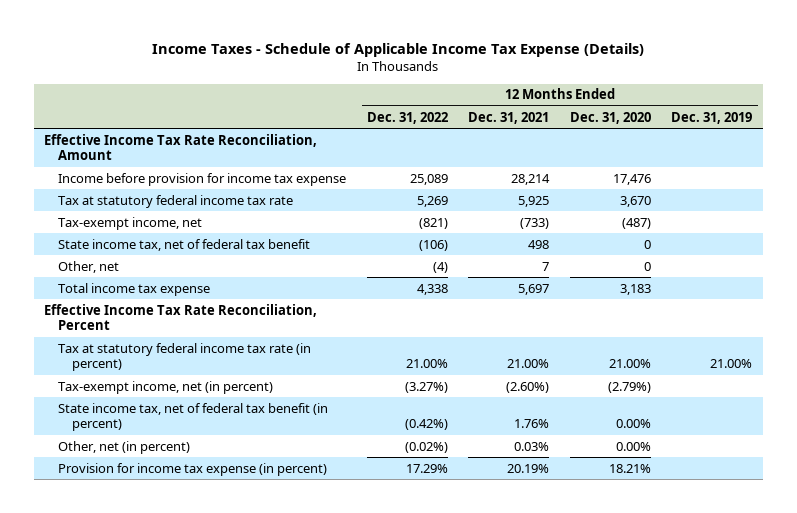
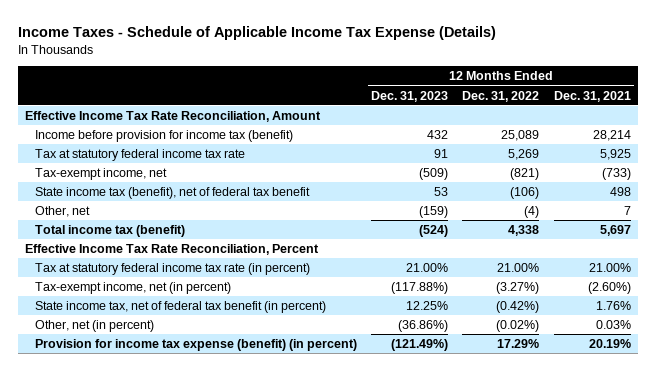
- | 12 Months Ended Dec. 31, 2022 | 12 Months Ended Dec. 31, 2021 | 12 Months Ended Dec. 31, 2020 | 12 Months Ended Dec. 31, 2019
+ | 12 Months Ended Dec. 31, 2023 | 12 Months Ended Dec. 31, 2022 | 12 Months Ended Dec. 31, 2021
- Income before provision for income tax expense | 25,089 | 28,214 | 17,476 |
+ Income before provision for income tax (benefit) | 432 | 25,089 | 28,214
- State income tax, net of federal tax benefit | (106) | 498 | 0 |
+ State income tax (benefit), net of federal tax benefit | 53 | (106) | 498
- Total income tax expense | 4,338 | 5,697 | 3,183 |
+ Total income tax (benefit) | (524) | 4,338 | 5,697
- Provision for income tax expense (in percent) | 17.29% | 20.19% | 18.21% |
+ Provision for income tax expense (benefit) (in percent) | (121.49%) | 17.29% | 20.19%

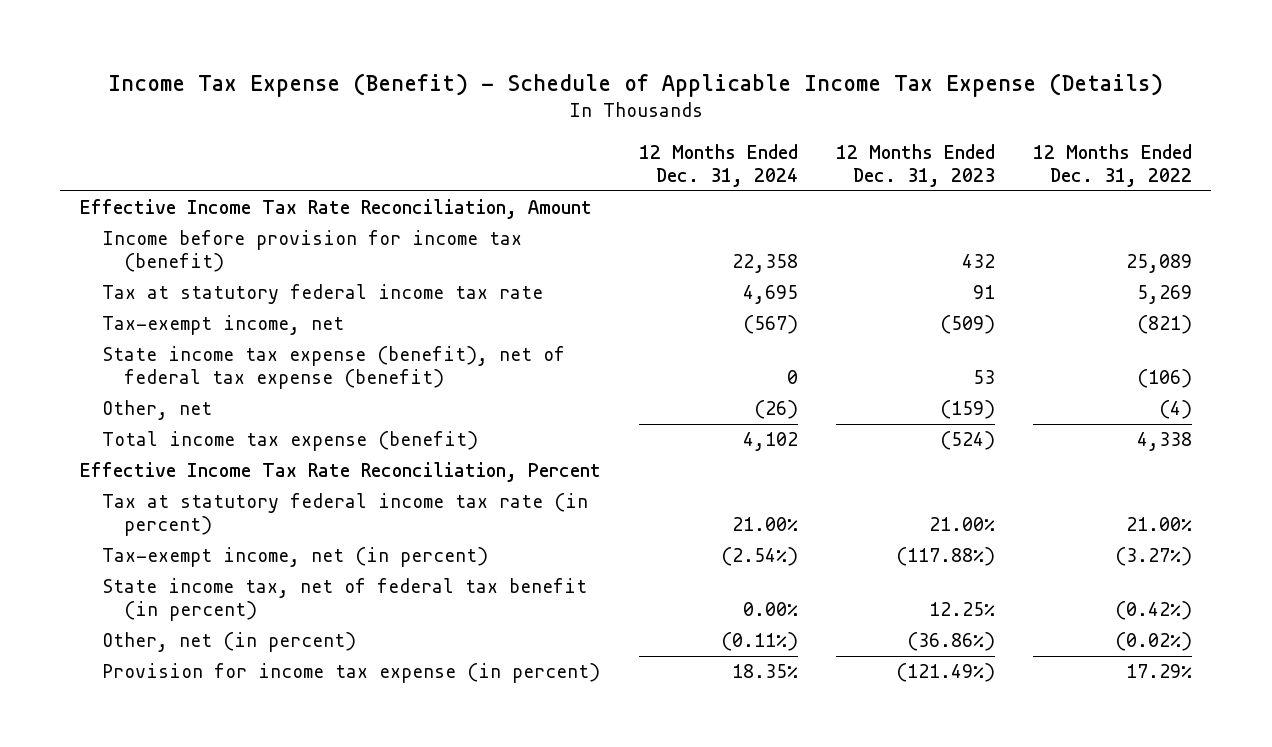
- Income Taxes - Schedule of Applicable Income Tax Expense (Details)
+ Income Tax Expense (Benefit) - Schedule of Applicable Income Tax Expense (Details)
- | 12 Months Ended Dec. 31, 2023 | 12 Months Ended Dec. 31, 2022 | 12 Months Ended Dec. 31, 2021
+ | 12 Months Ended Dec. 31, 2024 | 12 Months Ended Dec. 31, 2023 | 12 Months Ended Dec. 31, 2022
- State income tax (benefit), net of federal tax benefit | 53 | (106) | 498
+ State income tax expense (benefit), net of federal tax expense (benefit) | 0 | 53 | (106)
- Total income tax (benefit) | (524) | 4,338 | 5,697
+ Total income tax expense (benefit) | 4,102 | (524) | 4,338
- Provision for income tax expense (benefit) (in percent) | (121.49%) | 17.29% | 20.19%
+ Provision for income tax expense (in percent) | 18.35% | (121.49%) | 17.29%

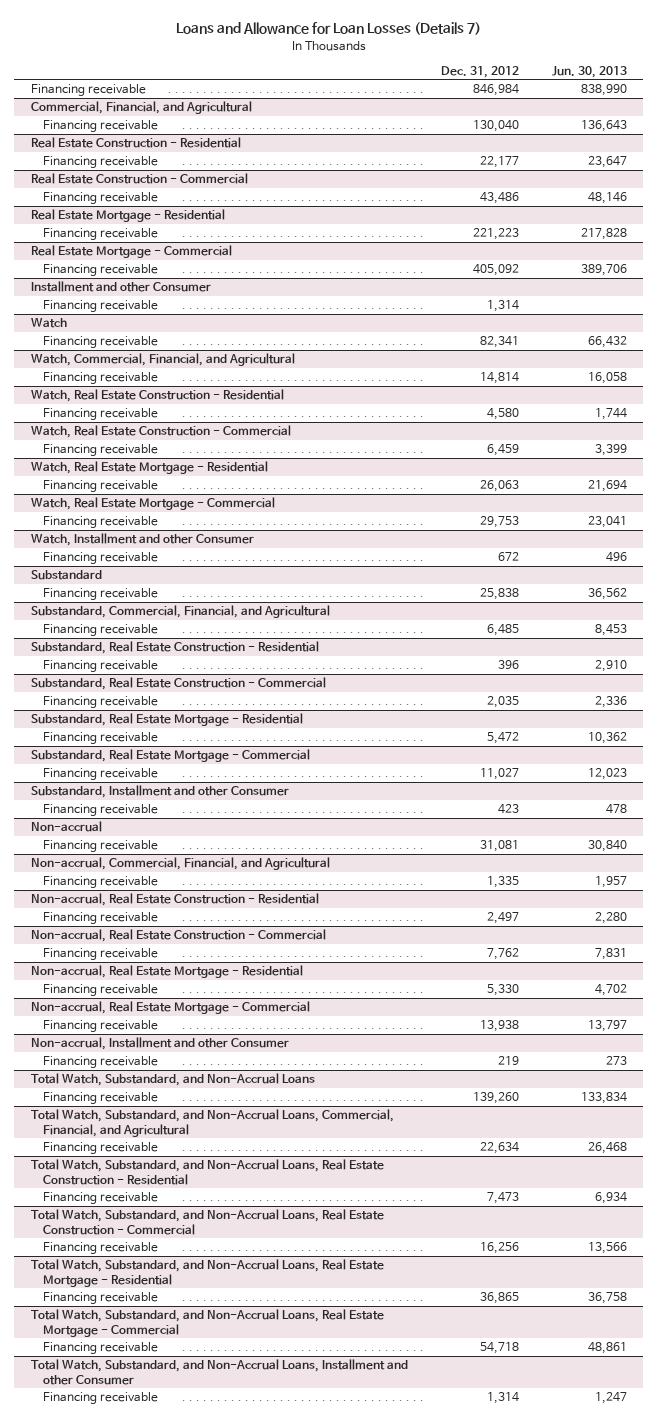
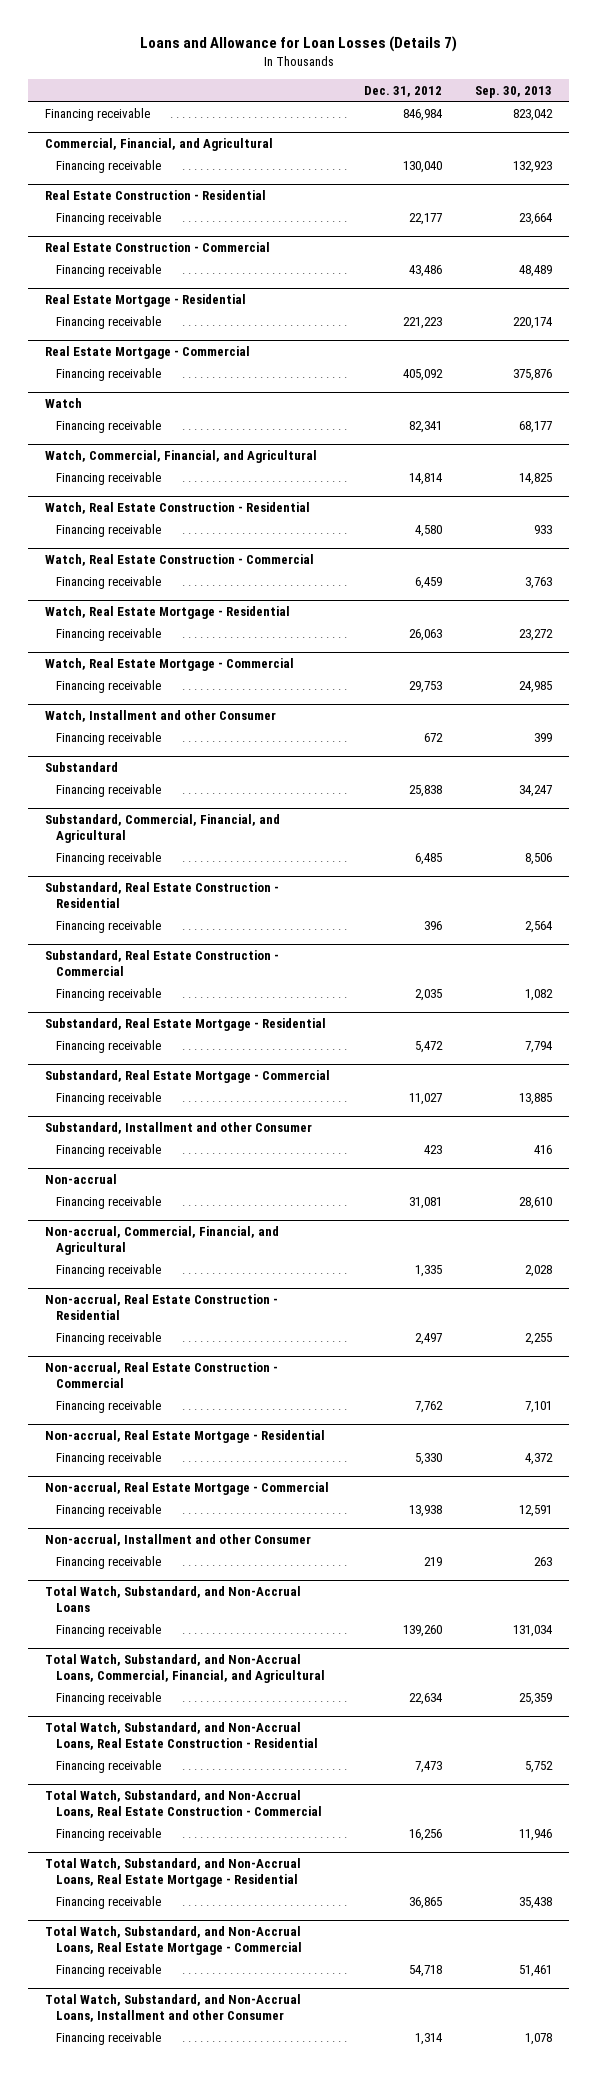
- | Dec. 31, 2012 | Jun. 30, 2013
+ | Dec. 31, 2012 | Sep. 30, 2013
- Installment and other Consumer
- Financing receivable | 1,314 |

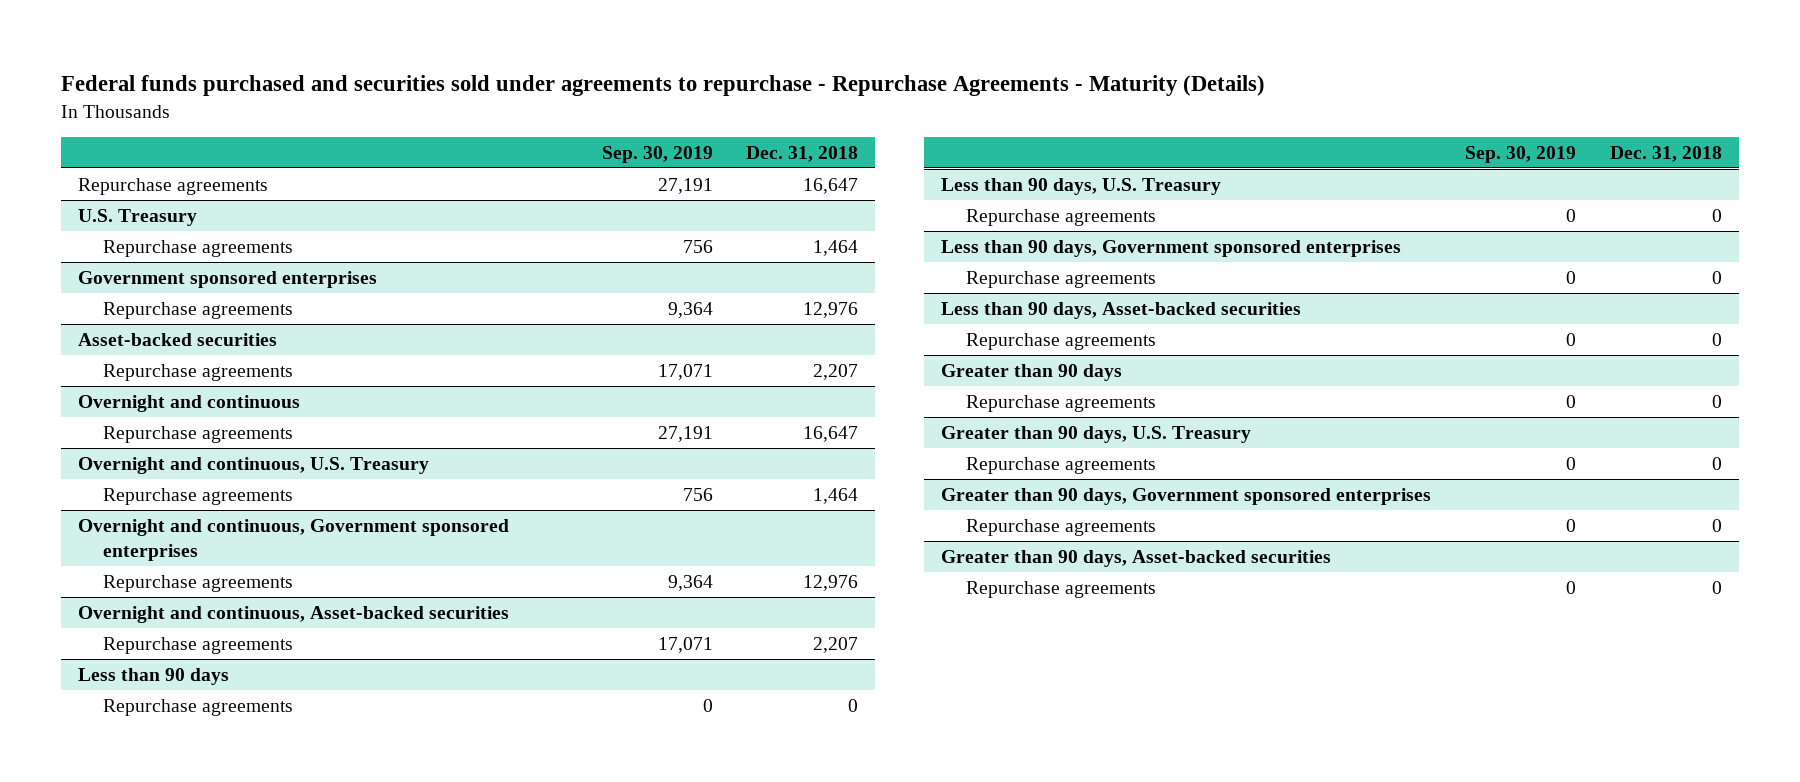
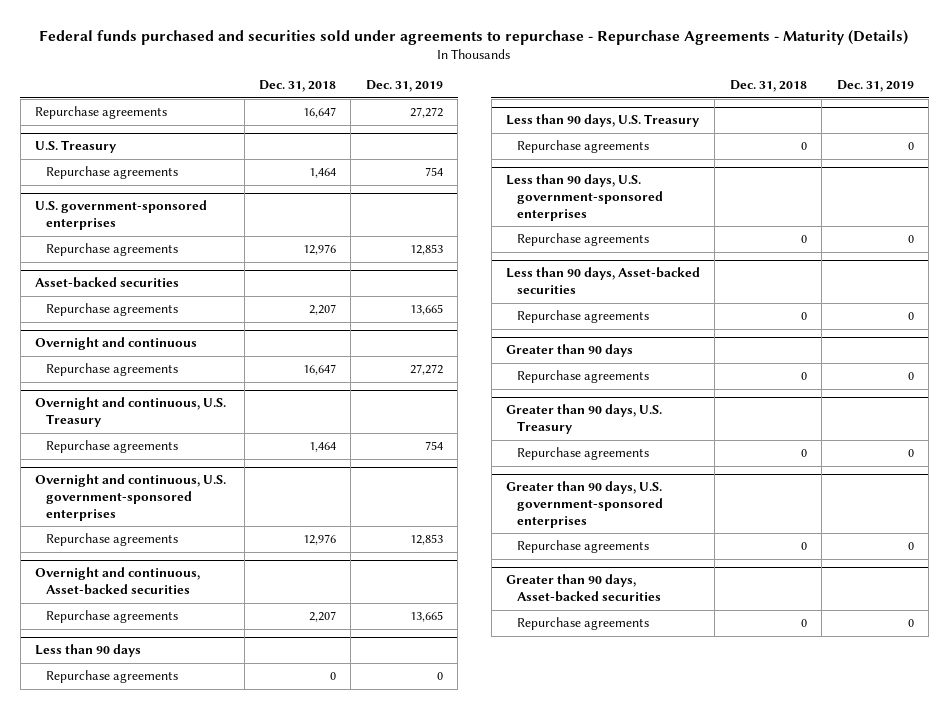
- | Sep. 30, 2019 | Dec. 31, 2018
+ | Dec. 31, 2018 | Dec. 31, 2019
- Government sponsored enterprises
+ U.S. government-sponsored enterprises
- Overnight and continuous, Government sponsored enterprises
+ Overnight and continuous, U.S. government-sponsored enterprises
- Less than 90 days, Government sponsored enterprises
+ Less than 90 days, U.S. government-sponsored enterprises
- Greater than 90 days, Government sponsored enterprises
+ Greater than 90 days, U.S. government-sponsored enterprises

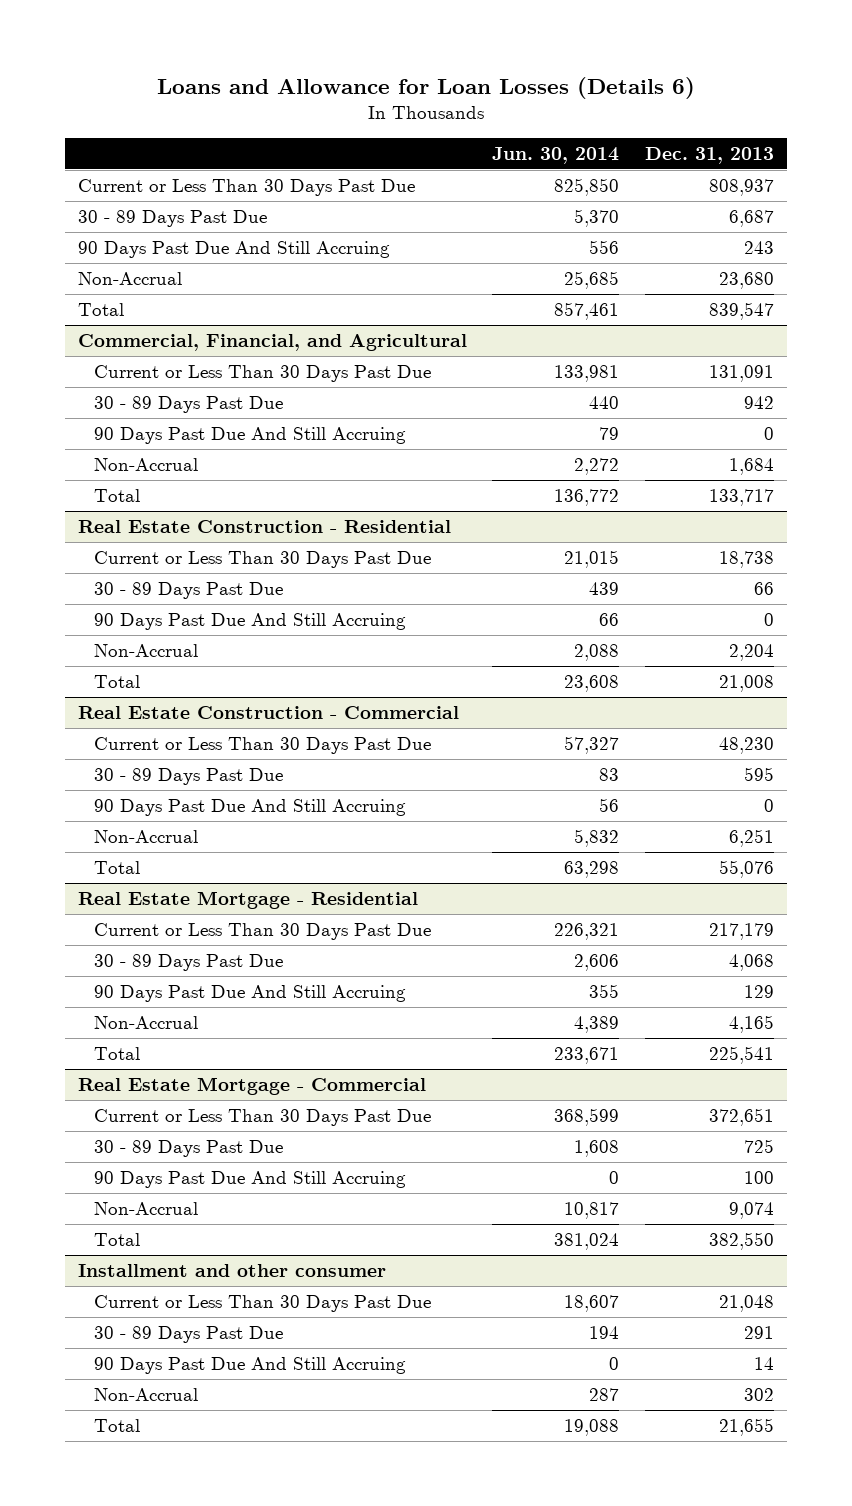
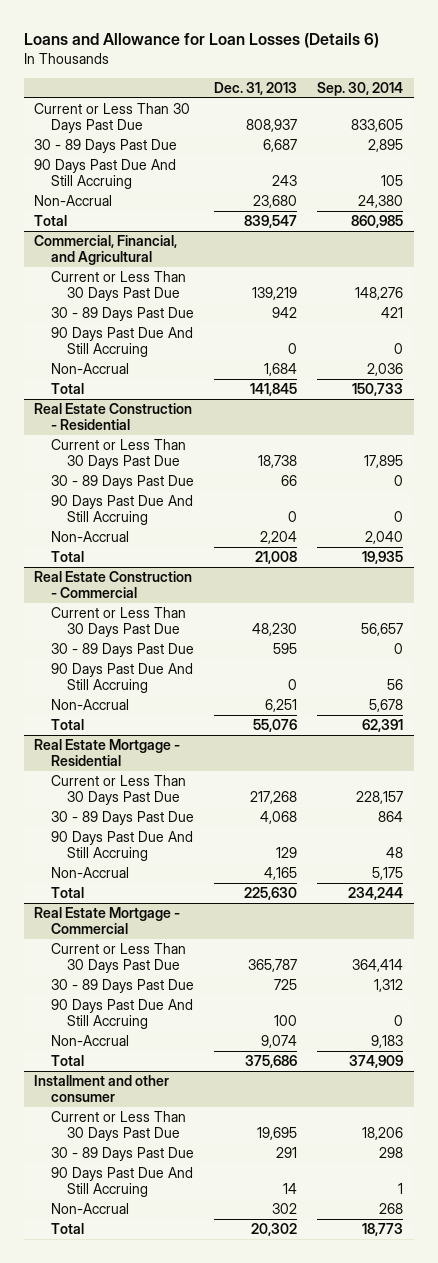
- | Jun. 30, 2014 | Dec. 31, 2013
+ | Dec. 31, 2013 | Sep. 30, 2014
@ Commercial, Financial, and Agricultural
- Current or Less Than 30 Days Past Due | 133,981 | 131,091
+ Current or Less Than 30 Days Past Due | 139,219 | 148,276
- Total | 136,772 | 133,717
+ Total | 141,845 | 150,733
@ Real Estate Mortgage - Residential
- Current or Less Than 30 Days Past Due | 226,321 | 217,179
+ Current or Less Than 30 Days Past Due | 217,268 | 228,157
- Total | 233,671 | 225,541
+ Total | 225,630 | 234,244
@ Real Estate Mortgage - Commercial
- Current or Less Than 30 Days Past Due | 368,599 | 372,651
+ Current or Less Than 30 Days Past Due | 365,787 | 364,414
- Total | 381,024 | 382,550
+ Total | 375,686 | 374,909
@ Installment and other consumer
- Current or Less Than 30 Days Past Due | 18,607 | 21,048
+ Current or Less Than 30 Days Past Due | 19,695 | 18,206
- Total | 19,088 | 21,655
+ Total | 20,302 | 18,773

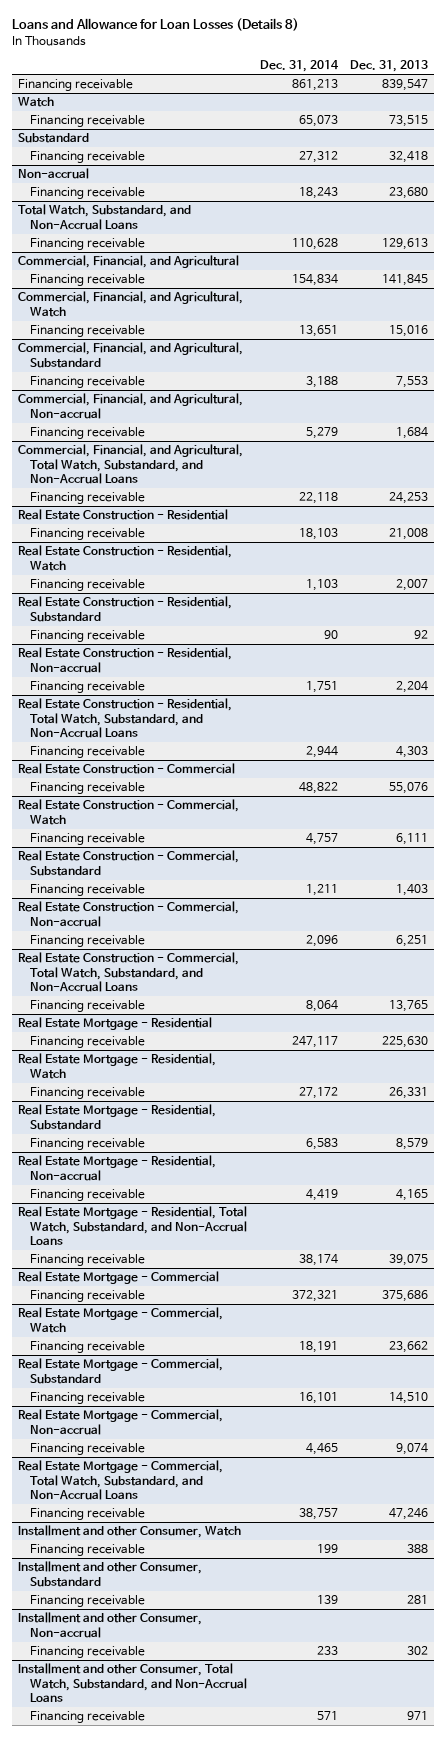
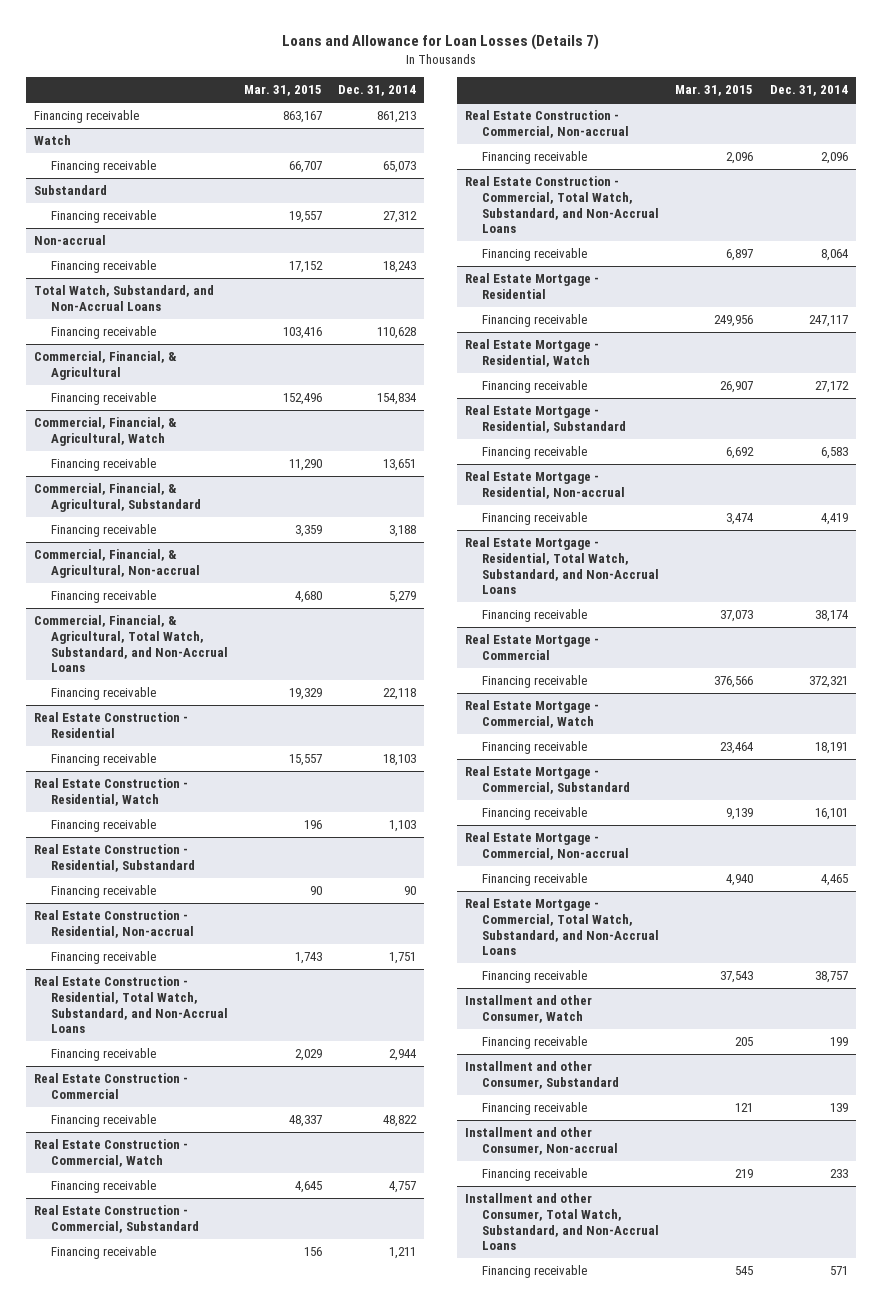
- Loans and Allowance for Loan Losses (Details 8)
+ Loans and Allowance for Loan Losses (Details 7)
- | Dec. 31, 2014 | Dec. 31, 2013
+ | Mar. 31, 2015 | Dec. 31, 2014
- Commercial, Financial, and Agricultural
+ Commercial, Financial, & Agricultural
- Commercial, Financial, and Agricultural, Watch
+ Commercial, Financial, & Agricultural, Watch
- Commercial, Financial, and Agricultural, Substandard
+ Commercial, Financial, & Agricultural, Substandard
- Commercial, Financial, and Agricultural, Non-accrual
+ Commercial, Financial, & Agricultural, Non-accrual
- Commercial, Financial, and Agricultural, Total Watch, Substandard, and Non-Accrual Loans
+ Commercial, Financial, & Agricultural, Total Watch, Substandard, and Non-Accrual Loans

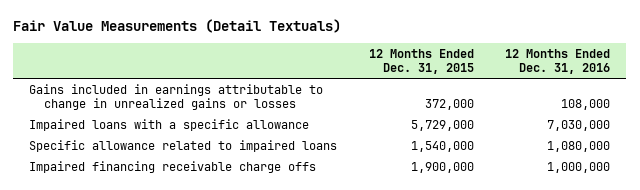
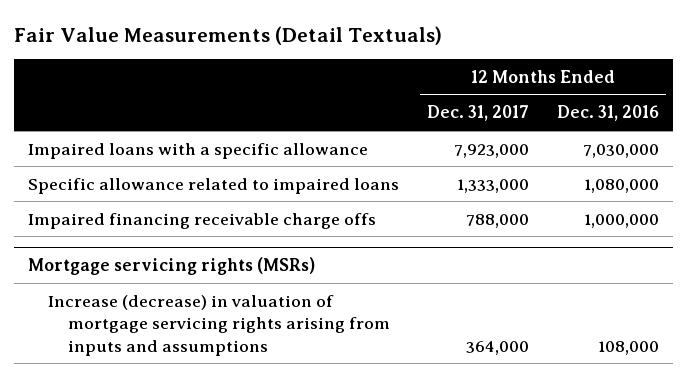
- | 12 Months Ended Dec. 31, 2015 | 12 Months Ended Dec. 31, 2016
+ | 12 Months Ended Dec. 31, 2017 | 12 Months Ended Dec. 31, 2016
- Gains included in earnings attributable to change in unrealized gains or losses | 372,000 | 108,000
+ Mortgage servicing rights (MSRs)
+ Increase (decrease) in valuation of mortgage servicing rights arising from inputs and assumptions | 364,000 | 108,000

